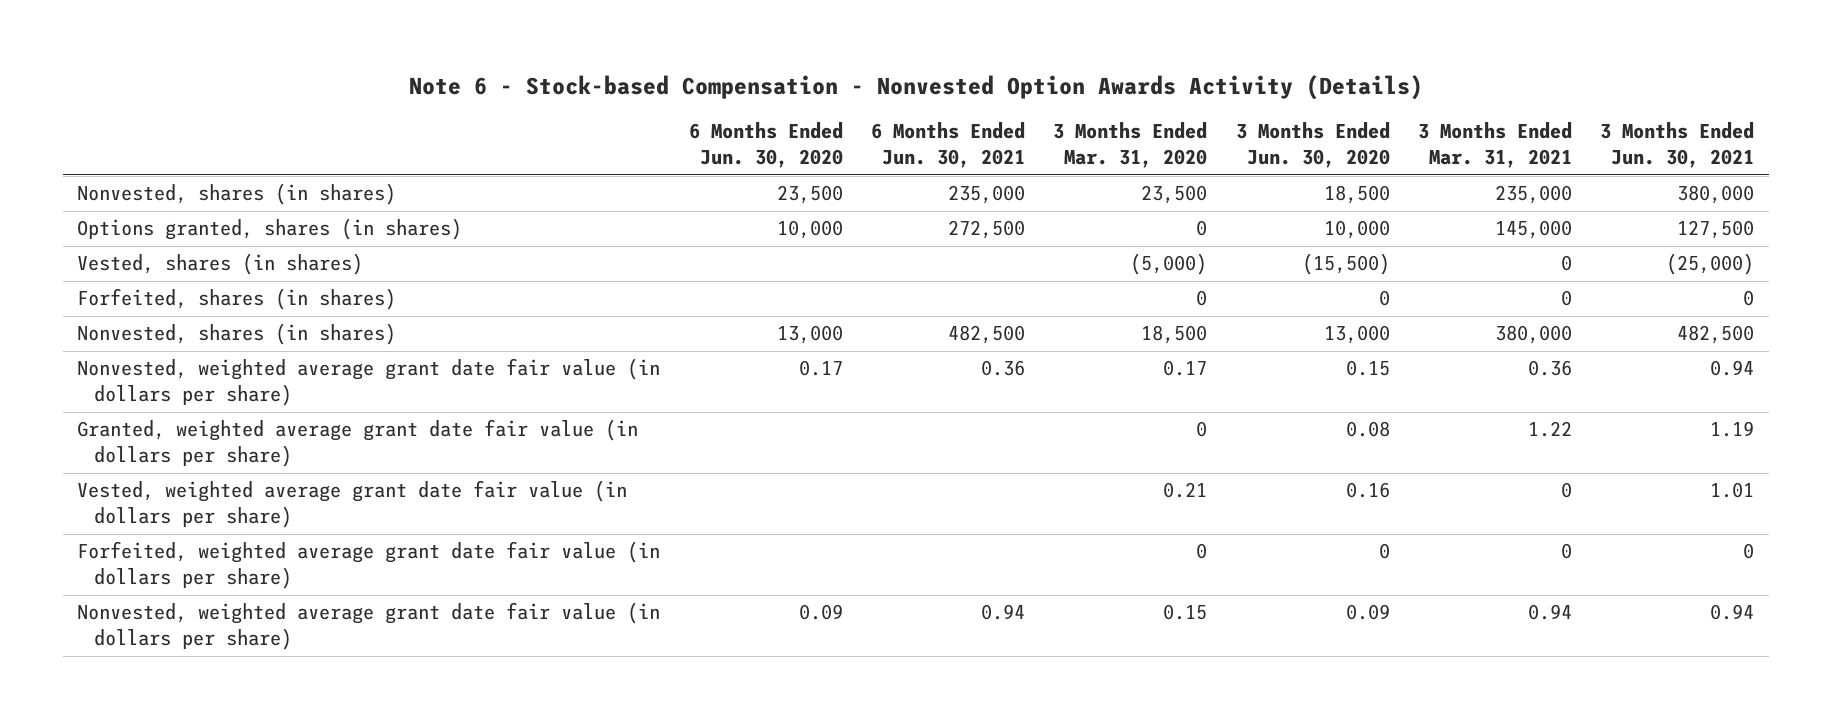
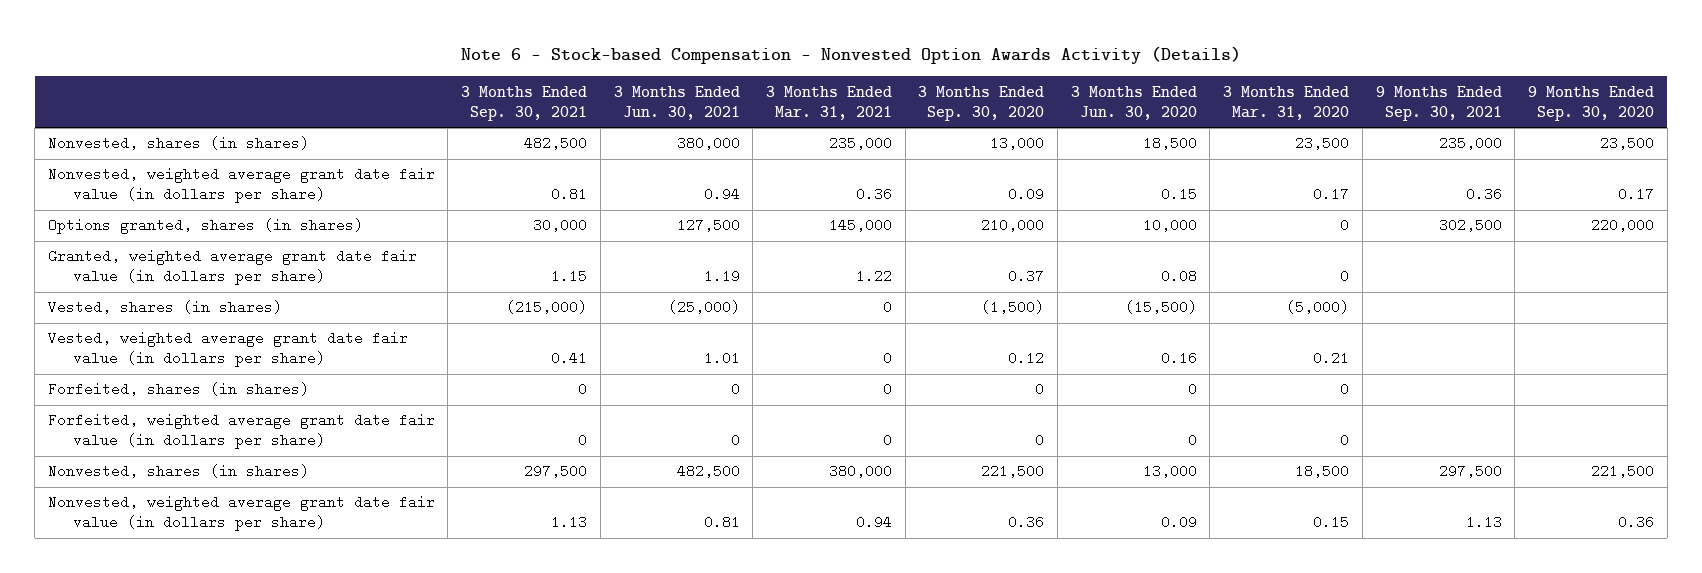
- | 6 Months Ended Jun. 30, 2020 | 6 Months Ended Jun. 30, 2021 | 3 Months Ended Mar. 31, 2020 | 3 Months Ended Jun. 30, 2020 | 3 Months Ended Mar. 31, 2021 | 3 Months Ended Jun. 30, 2021
+ | 3 Months Ended Sep. 30, 2021 | 3 Months Ended Jun. 30, 2021 | 3 Months Ended Mar. 31, 2021 | 3 Months Ended Sep. 30, 2020 | 3 Months Ended Jun. 30, 2020 | 3 Months Ended Mar. 31, 2020 | 9 Months Ended Sep. 30, 2021 | 9 Months Ended Sep. 30, 2020
moved down: Options granted, shares (in shares) | 30,000 | 127,500 | 145,000 | 210,000 | 10,000 | 0 | 302,500 | 220,000
moved down: Vested, shares (in shares) | (215,000) | (25,000) | 0 | (1,500) | (15,500) | (5,000) | |
moved down: Forfeited, shares (in shares) | 0 | 0 | 0 | 0 | 0 | 0 | |
- Nonvested, weighted average grant date fair value (in dollars per share) | 0.09 | 0.94 | 0.15 | 0.09 | 0.94 | 0.94
moved down: Nonvested, shares (in shares) | 297,500 | 482,500 | 380,000 | 221,500 | 13,000 | 18,500 | 297,500 | 221,500
+ Nonvested, weighted average grant date fair value (in dollars per share) | 1.13 | 0.81 | 0.94 | 0.36 | 0.09 | 0.15 | 1.13 | 0.36

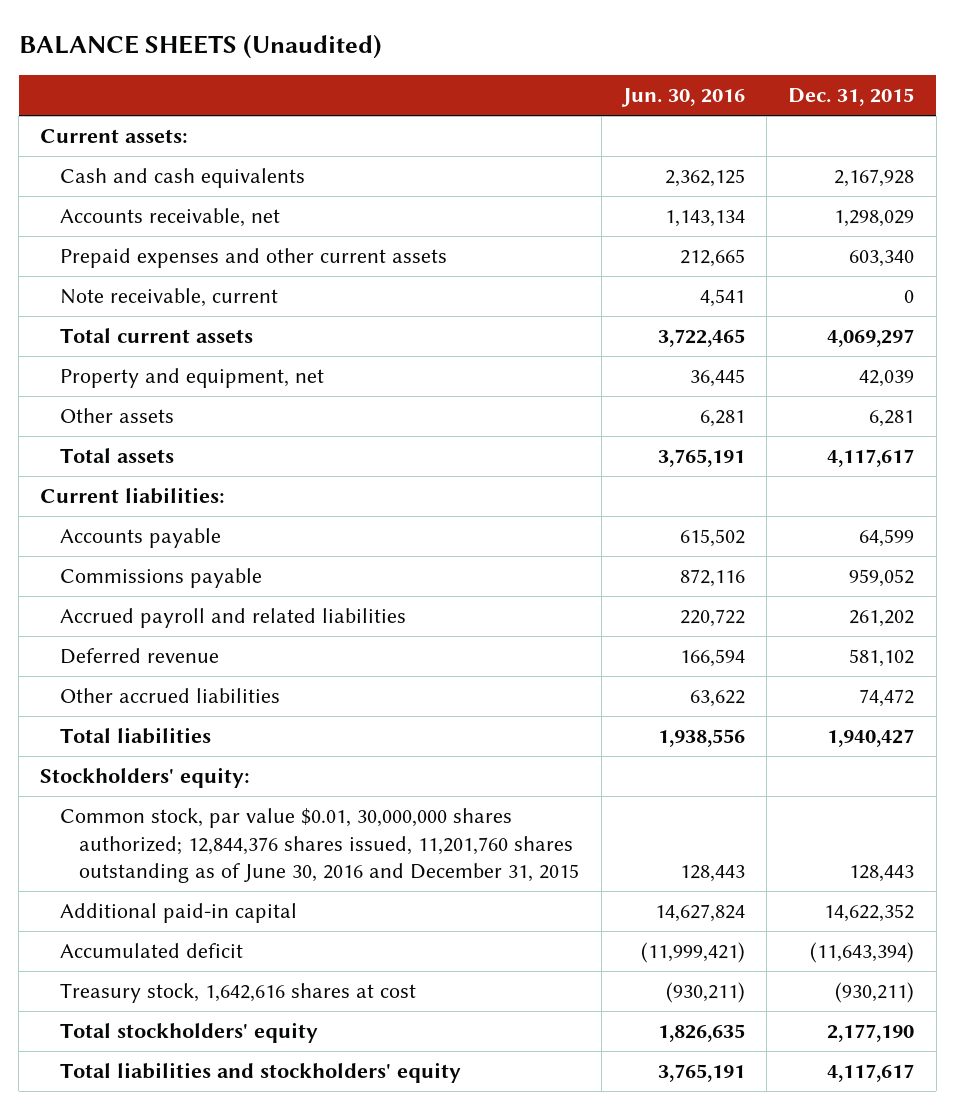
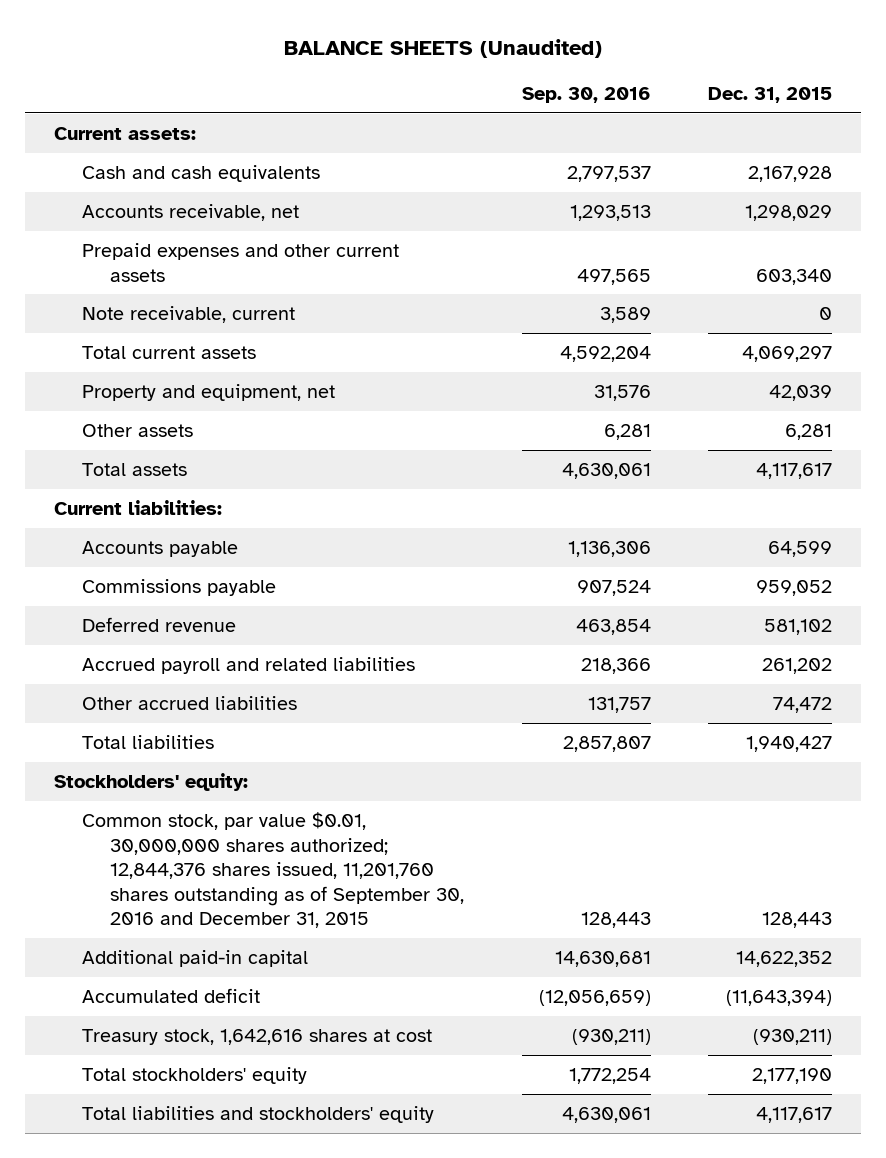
- | Jun. 30, 2016 | Dec. 31, 2015
+ | Sep. 30, 2016 | Dec. 31, 2015
moved down: Accrued payroll and related liabilities | 218,366 | 261,202
- Common stock, par value $0.01, 30,000,000 shares authorized; 12,844,376 shares issued, 11,201,760 shares outstanding as of June 30, 2016 and December 31, 2015 | 128,443 | 128,443
+ Common stock, par value $0.01, 30,000,000 shares authorized; 12,844,376 shares issued, 11,201,760 shares outstanding as of September 30, 2016 and December 31, 2015 | 128,443 | 128,443

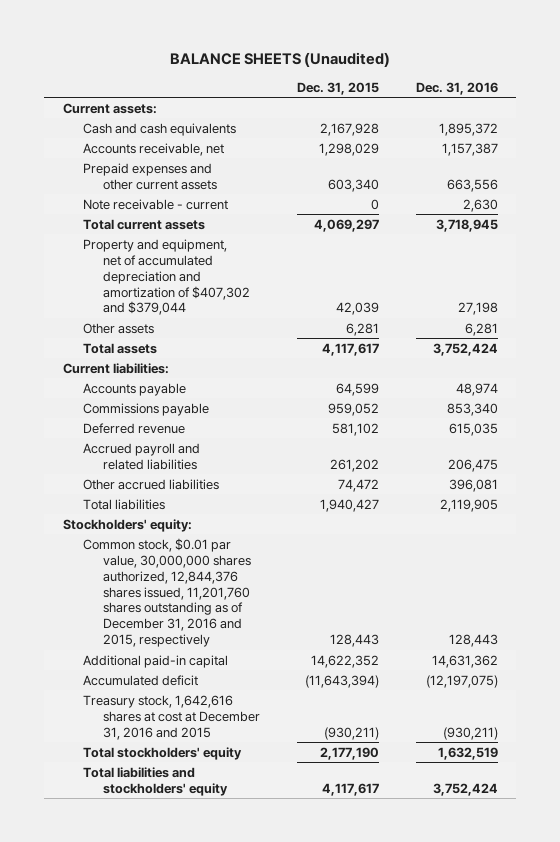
- | Sep. 30, 2016 | Dec. 31, 2015
+ | Dec. 31, 2015 | Dec. 31, 2016
- Note receivable, current | 3,589 | 0
+ Note receivable - current | 0 | 2,630
- Property and equipment, net | 31,576 | 42,039
+ Property and equipment, net of accumulated depreciation and amortization of $407,302 and $379,044 | 42,039 | 27,198
- Common stock, par value $0.01, 30,000,000 shares authorized; 12,844,376 shares issued, 11,201,760 shares outstanding as of September 30, 2016 and December 31, 2015 | 128,443 | 128,443
+ Common stock, $0.01 par value, 30,000,000 shares authorized, 12,844,376 shares issued, 11,201,760 shares outstanding as of December 31, 2016 and 2015, respectively | 128,443 | 128,443
- Treasury stock, 1,642,616 shares at cost | (930,211) | (930,211)
+ Treasury stock, 1,642,616 shares at cost at December 31, 2016 and 2015 | (930,211) | (930,211)

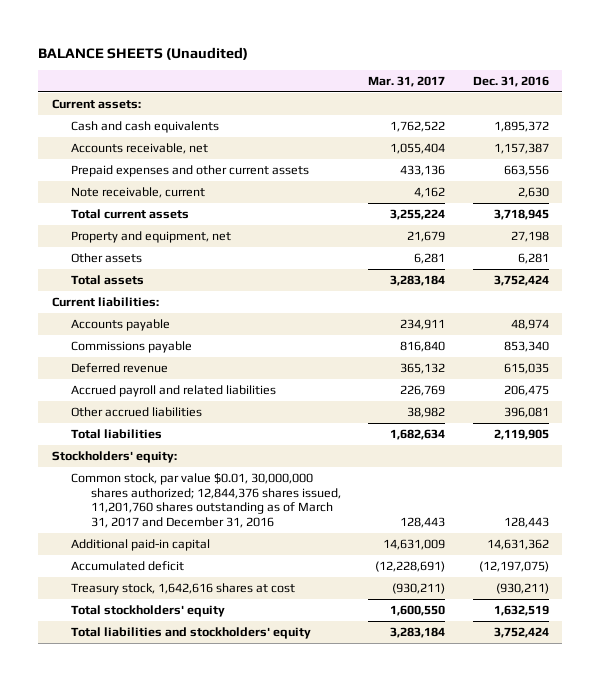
- | Dec. 31, 2015 | Dec. 31, 2016
+ | Mar. 31, 2017 | Dec. 31, 2016
- Note receivable - current | 0 | 2,630
+ Note receivable, current | 4,162 | 2,630
- Property and equipment, net of accumulated depreciation and amortization of $407,302 and $379,044 | 42,039 | 27,198
+ Property and equipment, net | 21,679 | 27,198
- Common stock, $0.01 par value, 30,000,000 shares authorized, 12,844,376 shares issued, 11,201,760 shares outstanding as of December 31, 2016 and 2015, respectively | 128,443 | 128,443
+ Common stock, par value $0.01, 30,000,000 shares authorized; 12,844,376 shares issued, 11,201,760 shares outstanding as of March 31, 2017 and December 31, 2016 | 128,443 | 128,443
- Treasury stock, 1,642,616 shares at cost at December 31, 2016 and 2015 | (930,211) | (930,211)
+ Treasury stock, 1,642,616 shares at cost | (930,211) | (930,211)

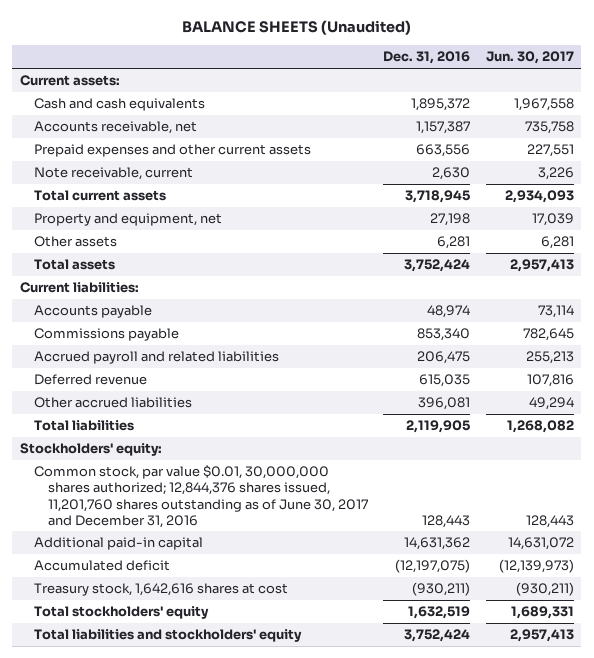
- | Mar. 31, 2017 | Dec. 31, 2016
+ | Dec. 31, 2016 | Jun. 30, 2017
moved down: Deferred revenue | 615,035 | 107,816
- Common stock, par value $0.01, 30,000,000 shares authorized; 12,844,376 shares issued, 11,201,760 shares outstanding as of March 31, 2017 and December 31, 2016 | 128,443 | 128,443
+ Common stock, par value $0.01, 30,000,000 shares authorized; 12,844,376 shares issued, 11,201,760 shares outstanding as of June 30, 2017 and December 31, 2016 | 128,443 | 128,443

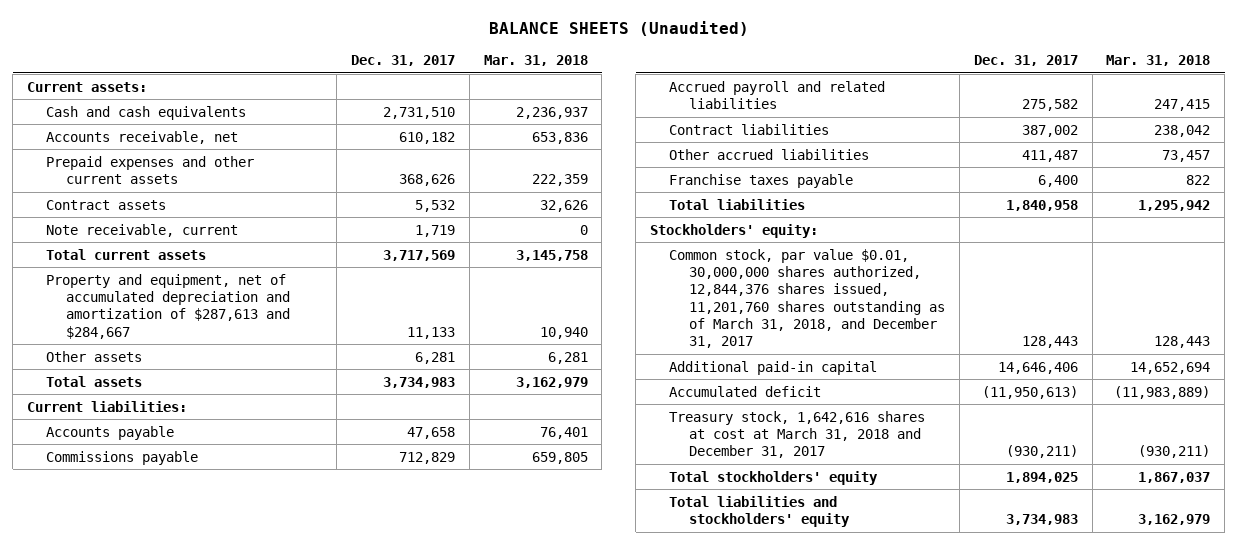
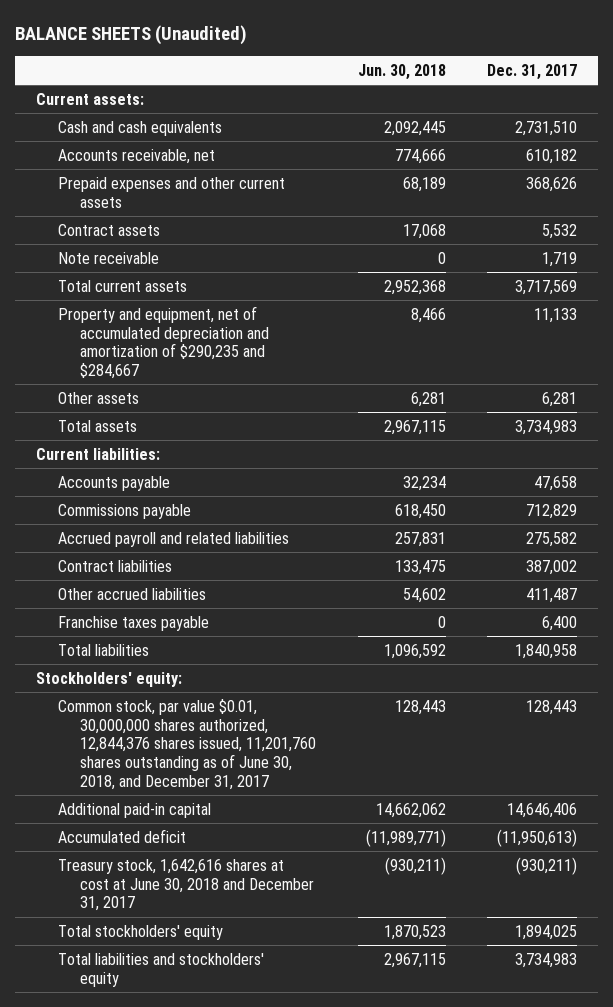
- | Dec. 31, 2017 | Mar. 31, 2018
+ | Jun. 30, 2018 | Dec. 31, 2017
- Note receivable, current | 1,719 | 0
+ Note receivable | 0 | 1,719
- Property and equipment, net of accumulated depreciation and amortization of $287,613 and $284,667 | 11,133 | 10,940
+ Property and equipment, net of accumulated depreciation and amortization of $290,235 and $284,667 | 8,466 | 11,133
- Common stock, par value $0.01, 30,000,000 shares authorized, 12,844,376 shares issued, 11,201,760 shares outstanding as of March 31, 2018, and December 31, 2017 | 128,443 | 128,443
+ Common stock, par value $0.01, 30,000,000 shares authorized, 12,844,376 shares issued, 11,201,760 shares outstanding as of June 30, 2018, and December 31, 2017 | 128,443 | 128,443
- Treasury stock, 1,642,616 shares at cost at March 31, 2018 and December 31, 2017 | (930,211) | (930,211)
+ Treasury stock, 1,642,616 shares at cost at June 30, 2018 and December 31, 2017 | (930,211) | (930,211)

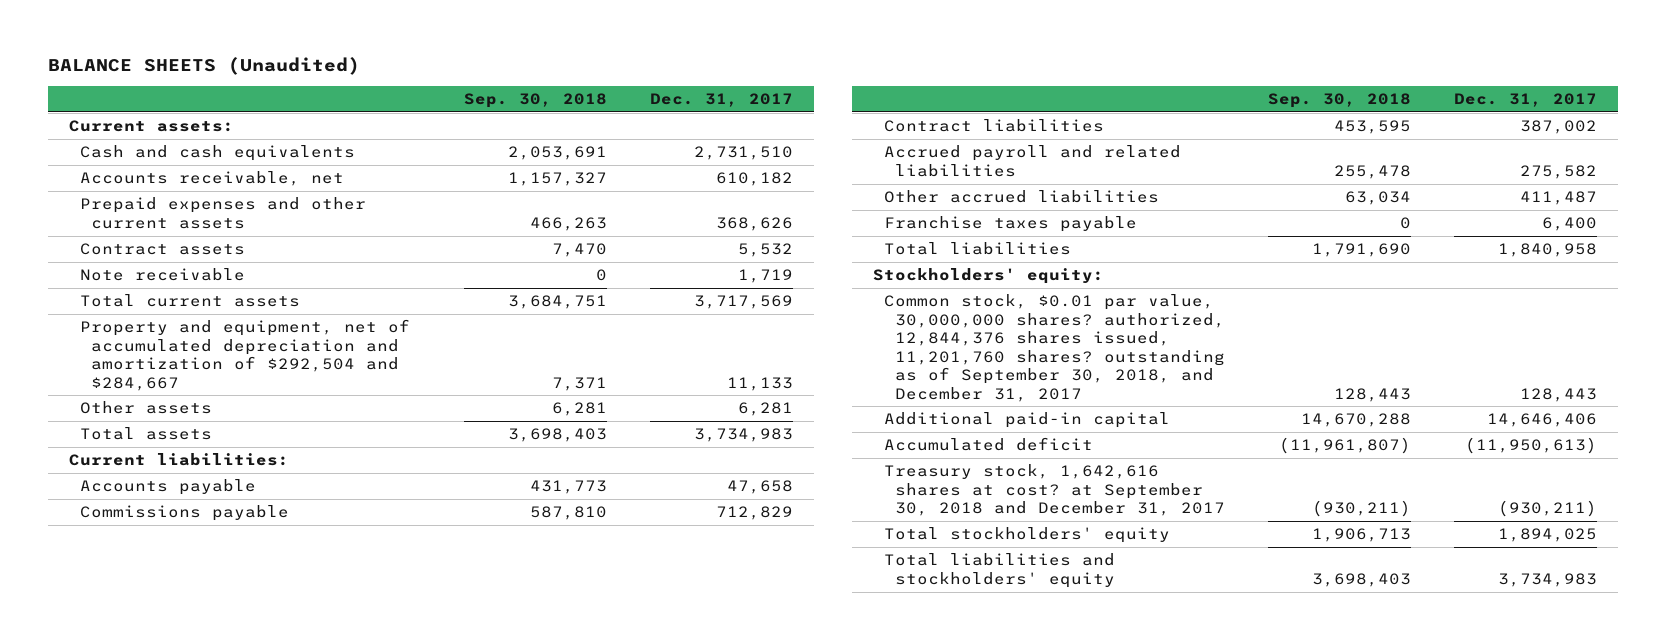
- | Jun. 30, 2018 | Dec. 31, 2017
+ | Sep. 30, 2018 | Dec. 31, 2017
- Property and equipment, net of accumulated depreciation and amortization of $290,235 and $284,667 | 8,466 | 11,133
+ Property and equipment, net of accumulated depreciation and amortization of $292,504 and $284,667 | 7,371 | 11,133
moved down: Accrued payroll and related liabilities | 255,478 | 275,582
- Common stock, par value $0.01, 30,000,000 shares authorized, 12,844,376 shares issued, 11,201,760 shares outstanding as of June 30, 2018, and December 31, 2017 | 128,443 | 128,443
+ Common stock, $0.01 par value, 30,000,000 shares? authorized, 12,844,376 shares issued, 11,201,760 shares? outstanding as of September 30, 2018, and December 31, 2017 | 128,443 | 128,443
- Treasury stock, 1,642,616 shares at cost at June 30, 2018 and December 31, 2017 | (930,211) | (930,211)
+ Treasury stock, 1,642,616 shares at cost? at September 30, 2018 and December 31, 2017 | (930,211) | (930,211)

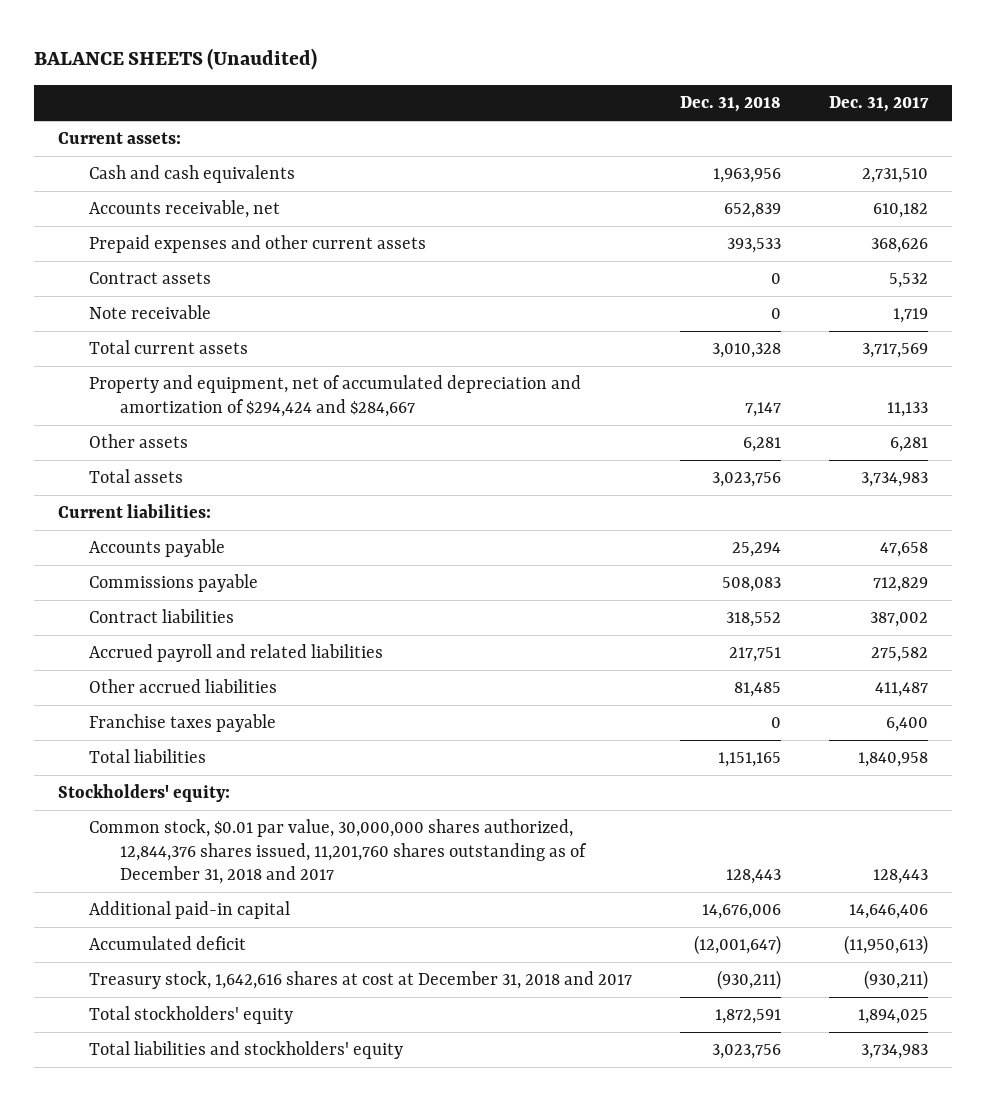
- | Sep. 30, 2018 | Dec. 31, 2017
+ | Dec. 31, 2018 | Dec. 31, 2017
- Property and equipment, net of accumulated depreciation and amortization of $292,504 and $284,667 | 7,371 | 11,133
+ Property and equipment, net of accumulated depreciation and amortization of $294,424 and $284,667 | 7,147 | 11,133
- Common stock, $0.01 par value, 30,000,000 shares? authorized, 12,844,376 shares issued, 11,201,760 shares? outstanding as of September 30, 2018, and December 31, 2017 | 128,443 | 128,443
+ Common stock, $0.01 par value, 30,000,000 shares authorized, 12,844,376 shares issued, 11,201,760 shares outstanding as of December 31, 2018 and 2017 | 128,443 | 128,443
- Treasury stock, 1,642,616 shares at cost? at September 30, 2018 and December 31, 2017 | (930,211) | (930,211)
+ Treasury stock, 1,642,616 shares at cost at December 31, 2018 and 2017 | (930,211) | (930,211)

